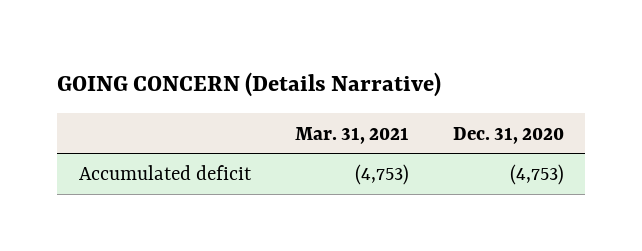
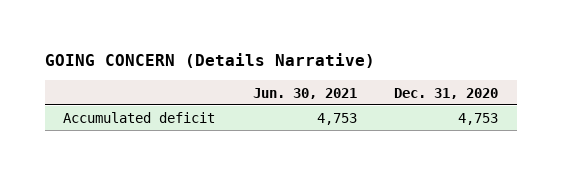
- | Mar. 31, 2021 | Dec. 31, 2020
+ | Jun. 30, 2021 | Dec. 31, 2020
- Accumulated deficit | (4,753) | (4,753)
+ Accumulated deficit | 4,753 | 4,753

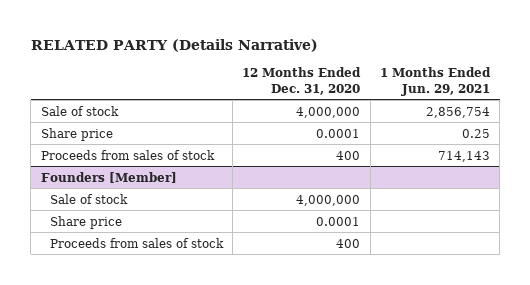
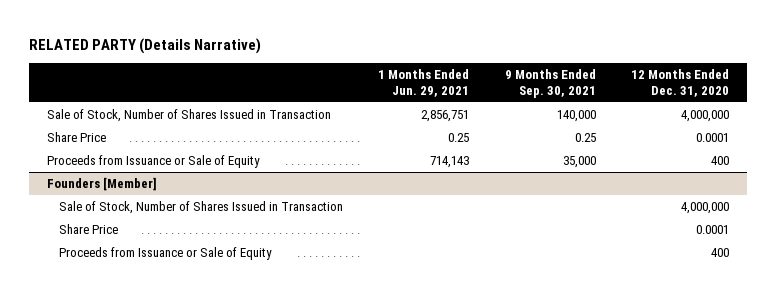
- | 12 Months Ended Dec. 31, 2020 | 1 Months Ended Jun. 29, 2021
+ | 1 Months Ended Jun. 29, 2021 | 9 Months Ended Sep. 30, 2021 | 12 Months Ended Dec. 31, 2020
- Sale of stock | 4,000,000 | 2,856,754
- Share price | 0.0001 | 0.25
- Proceeds from sales of stock | 400 | 714,143
+ Sale of Stock, Number of Shares Issued in Transaction | 2,856,751 | 140,000 | 4,000,000
+ Share Price | 0.25 | 0.25 | 0.0001
+ Proceeds from Issuance or Sale of Equity | 714,143 | 35,000 | 400
@ Founders [Member]
- Sale of stock | 4,000,000 |
- Share price | 0.0001 |
- Proceeds from sales of stock | 400 |
+ Sale of Stock, Number of Shares Issued in Transaction | | | 4,000,000
+ Share Price | | | 0.0001
+ Proceeds from Issuance or Sale of Equity | | | 400

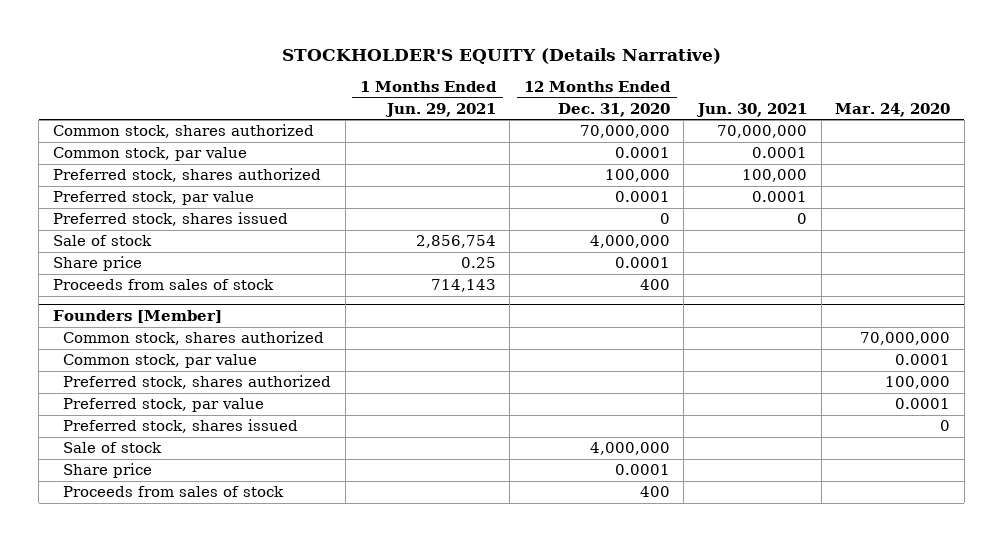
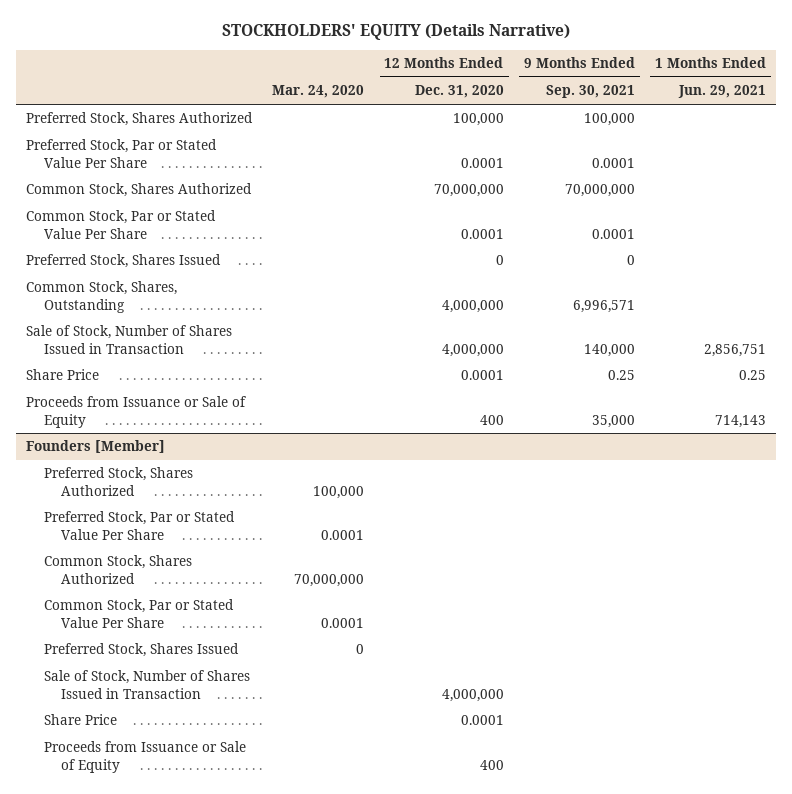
- STOCKHOLDER'S EQUITY (Details Narrative)
+ STOCKHOLDERS' EQUITY (Details Narrative)
- | 1 Months Ended Jun. 29, 2021 | 12 Months Ended Dec. 31, 2020 | Jun. 30, 2021 | Mar. 24, 2020
+ | Mar. 24, 2020 | 12 Months Ended Dec. 31, 2020 | 9 Months Ended Sep. 30, 2021 | 1 Months Ended Jun. 29, 2021
- Common stock, shares authorized | | 70,000,000 | 70,000,000 |
- Common stock, par value | | 0.0001 | 0.0001 |
- Preferred stock, shares authorized | | 100,000 | 100,000 |
- Preferred stock, par value | | 0.0001 | 0.0001 |
- Preferred stock, shares issued | | 0 | 0 |
- Sale of stock | 2,856,754 | 4,000,000 | |
- Share price | 0.25 | 0.0001 | |
- Proceeds from sales of stock | 714,143 | 400 | |
+ Preferred Stock, Shares Authorized | | 100,000 | 100,000 |
+ Preferred Stock, Par or Stated Value Per Share | | 0.0001 | 0.0001 |
+ Common Stock, Shares Authorized | | 70,000,000 | 70,000,000 |
+ Common Stock, Par or Stated Value Per Share | | 0.0001 | 0.0001 |
+ Preferred Stock, Shares Issued | | 0 | 0 |
+ Common Stock, Shares, Outstanding | | 4,000,000 | 6,996,571 |
+ Sale of Stock, Number of Shares Issued in Transaction | | 4,000,000 | 140,000 | 2,856,751
+ Share Price | | 0.0001 | 0.25 | 0.25
+ Proceeds from Issuance or Sale of Equity | | 400 | 35,000 | 714,143
@ Founders [Member]
- Common stock, shares authorized | | | | 70,000,000
- Common stock, par value | | | | 0.0001
- Preferred stock, shares authorized | | | | 100,000
- Preferred stock, par value | | | | 0.0001
- Preferred stock, shares issued | | | | 0
- Sale of stock | | 4,000,000 | |
- Share price | | 0.0001 | |
- Proceeds from sales of stock | | 400 | |
+ Preferred Stock, Shares Authorized | 100,000 | | |
+ Preferred Stock, Par or Stated Value Per Share | 0.0001 | | |
+ Common Stock, Shares Authorized | 70,000,000 | | |
+ Common Stock, Par or Stated Value Per Share | 0.0001 | | |
+ Preferred Stock, Shares Issued | 0 | | |
+ Sale of Stock, Number of Shares Issued in Transaction | | 4,000,000 | |
+ Share Price | | 0.0001 | |
+ Proceeds from Issuance or Sale of Equity | | 400 | |

